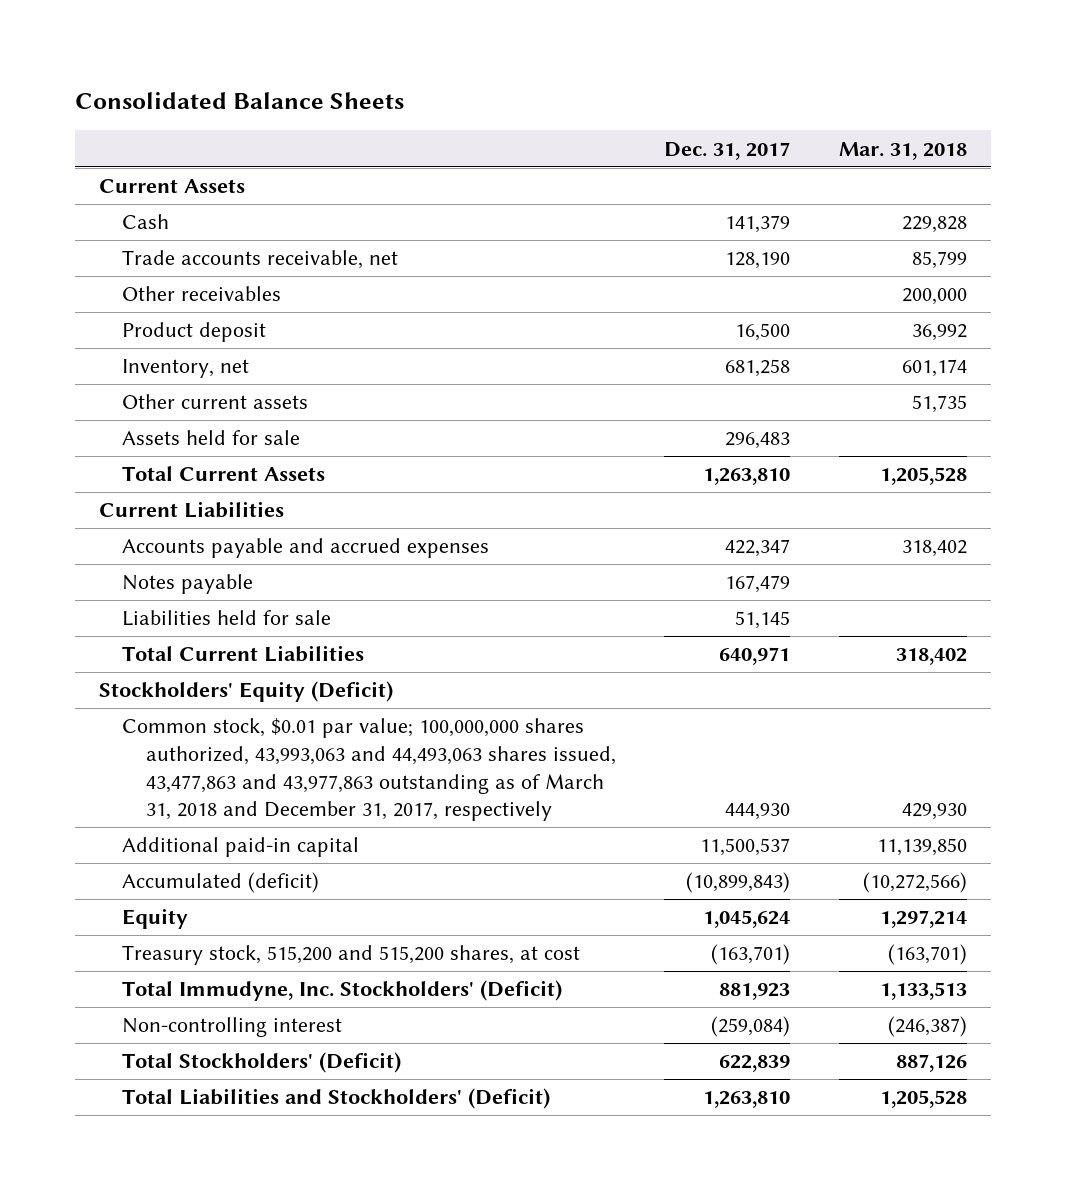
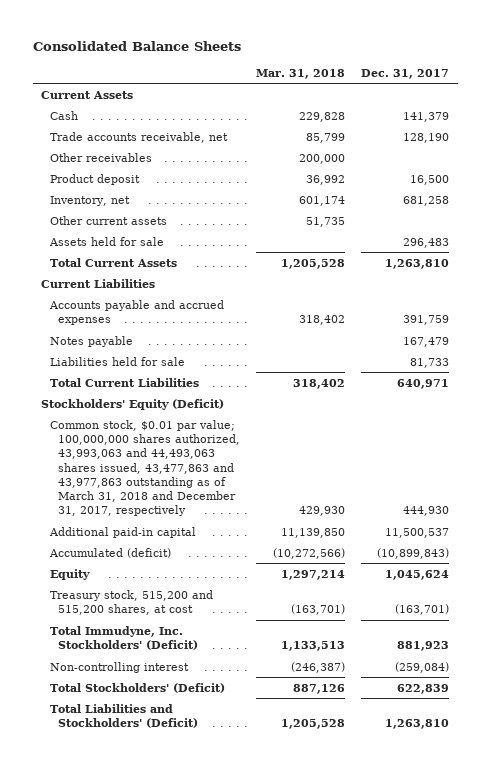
- | Dec. 31, 2017 | Mar. 31, 2018
+ | Mar. 31, 2018 | Dec. 31, 2017
- Accounts payable and accrued expenses | 422,347 | 318,402
+ Accounts payable and accrued expenses | 318,402 | 391,759
- Liabilities held for sale | 51,145 |
+ Liabilities held for sale | | 81,733

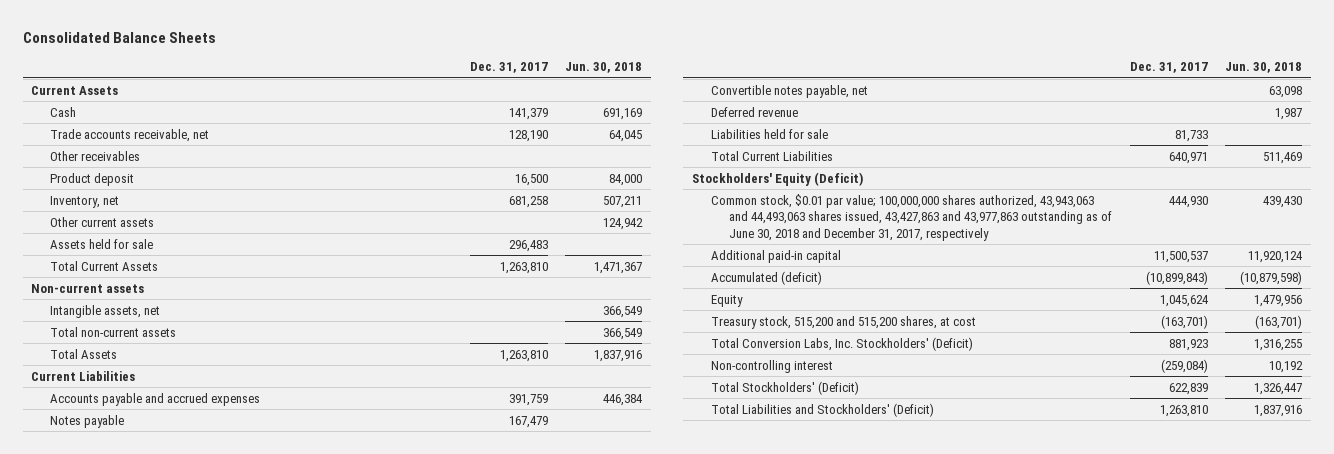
- | Mar. 31, 2018 | Dec. 31, 2017
+ | Dec. 31, 2017 | Jun. 30, 2018
+ Non-current assets
+ Intangible assets, net | | 366,549
+ Total non-current assets | | 366,549
+ Total Assets | 1,263,810 | 1,837,916
+ Convertible notes payable, net | | 63,098
+ Deferred revenue | | 1,987
- Common stock, $0.01 par value; 100,000,000 shares authorized, 43,993,063 and 44,493,063 shares issued, 43,477,863 and 43,977,863 outstanding as of March 31, 2018 and December 31, 2017, respectively | 429,930 | 444,930
+ Common stock, $0.01 par value; 100,000,000 shares authorized, 43,943,063 and 44,493,063 shares issued, 43,427,863 and 43,977,863 outstanding as of June 30, 2018 and December 31, 2017, respectively | 444,930 | 439,430
- Total Immudyne, Inc. Stockholders' (Deficit) | 1,133,513 | 881,923
+ Total Conversion Labs, Inc. Stockholders' (Deficit) | 881,923 | 1,316,255

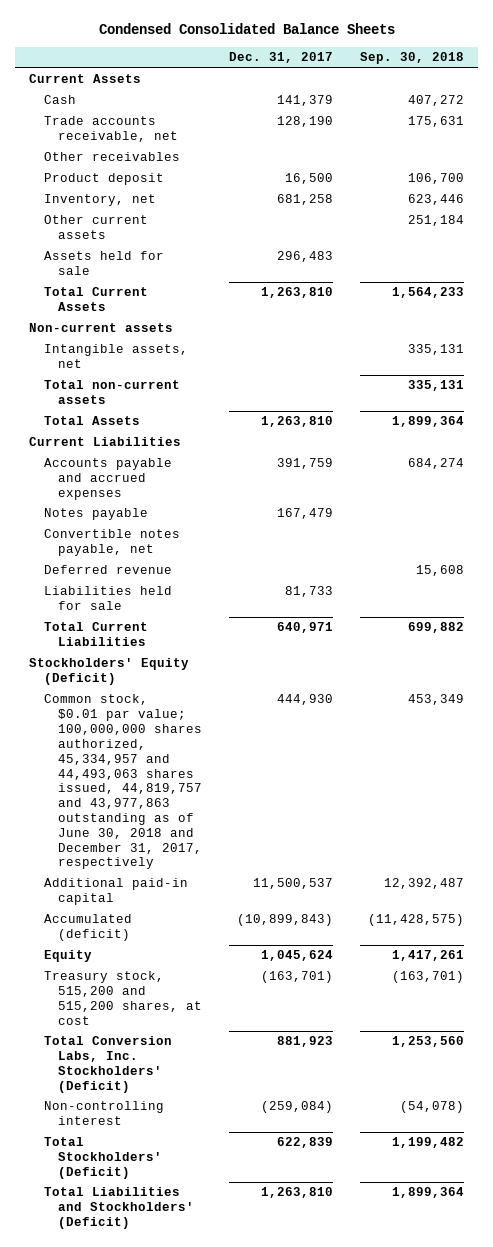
- Consolidated Balance Sheets
+ Condensed Consolidated Balance Sheets
- | Dec. 31, 2017 | Jun. 30, 2018
+ | Dec. 31, 2017 | Sep. 30, 2018
- Common stock, $0.01 par value; 100,000,000 shares authorized, 43,943,063 and 44,493,063 shares issued, 43,427,863 and 43,977,863 outstanding as of June 30, 2018 and December 31, 2017, respectively | 444,930 | 439,430
+ Common stock, $0.01 par value; 100,000,000 shares authorized, 45,334,957 and 44,493,063 shares issued, 44,819,757 and 43,977,863 outstanding as of June 30, 2018 and December 31, 2017, respectively | 444,930 | 453,349

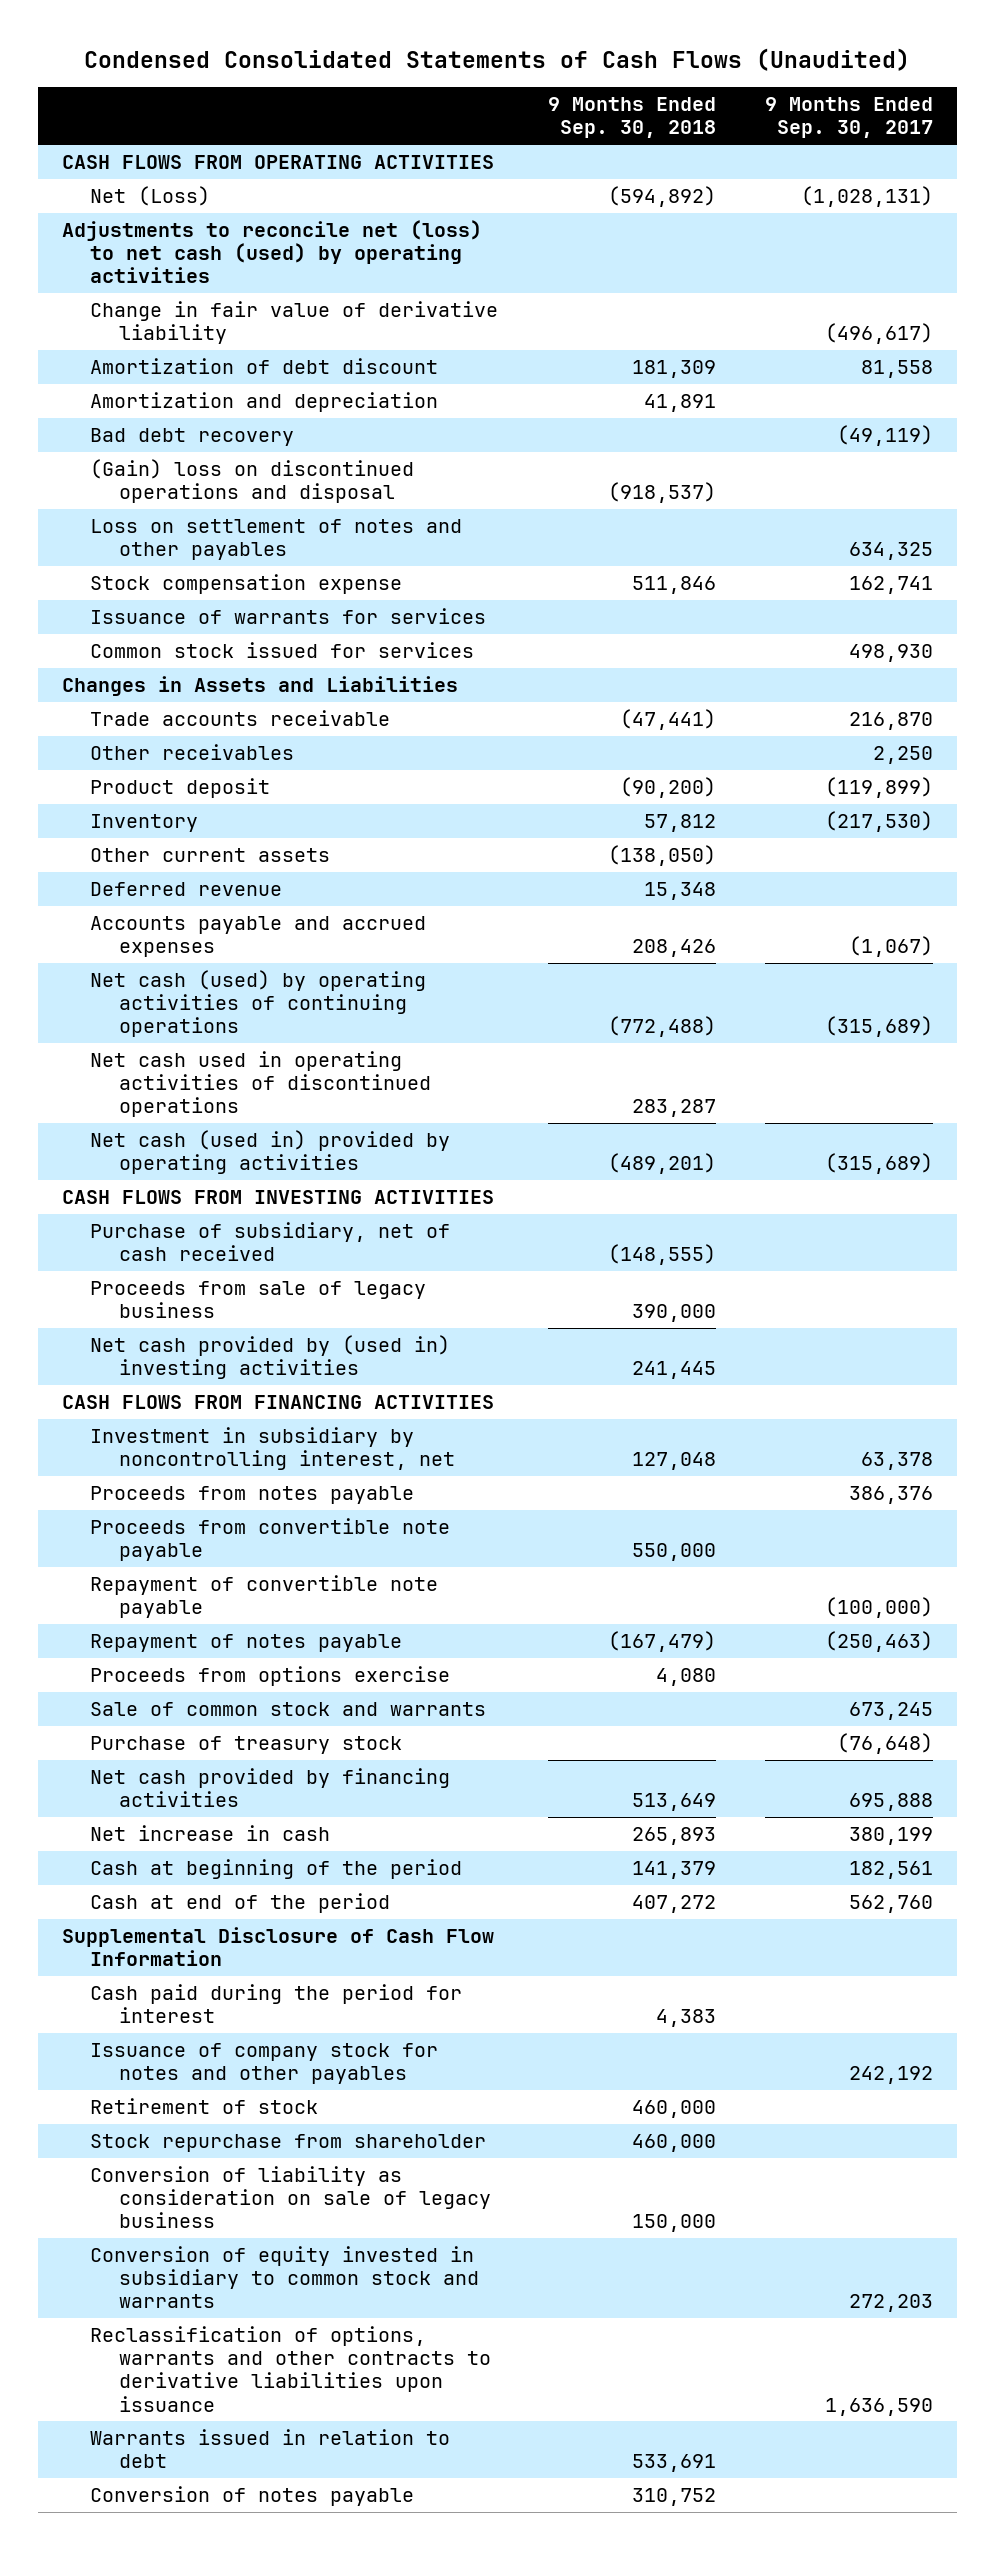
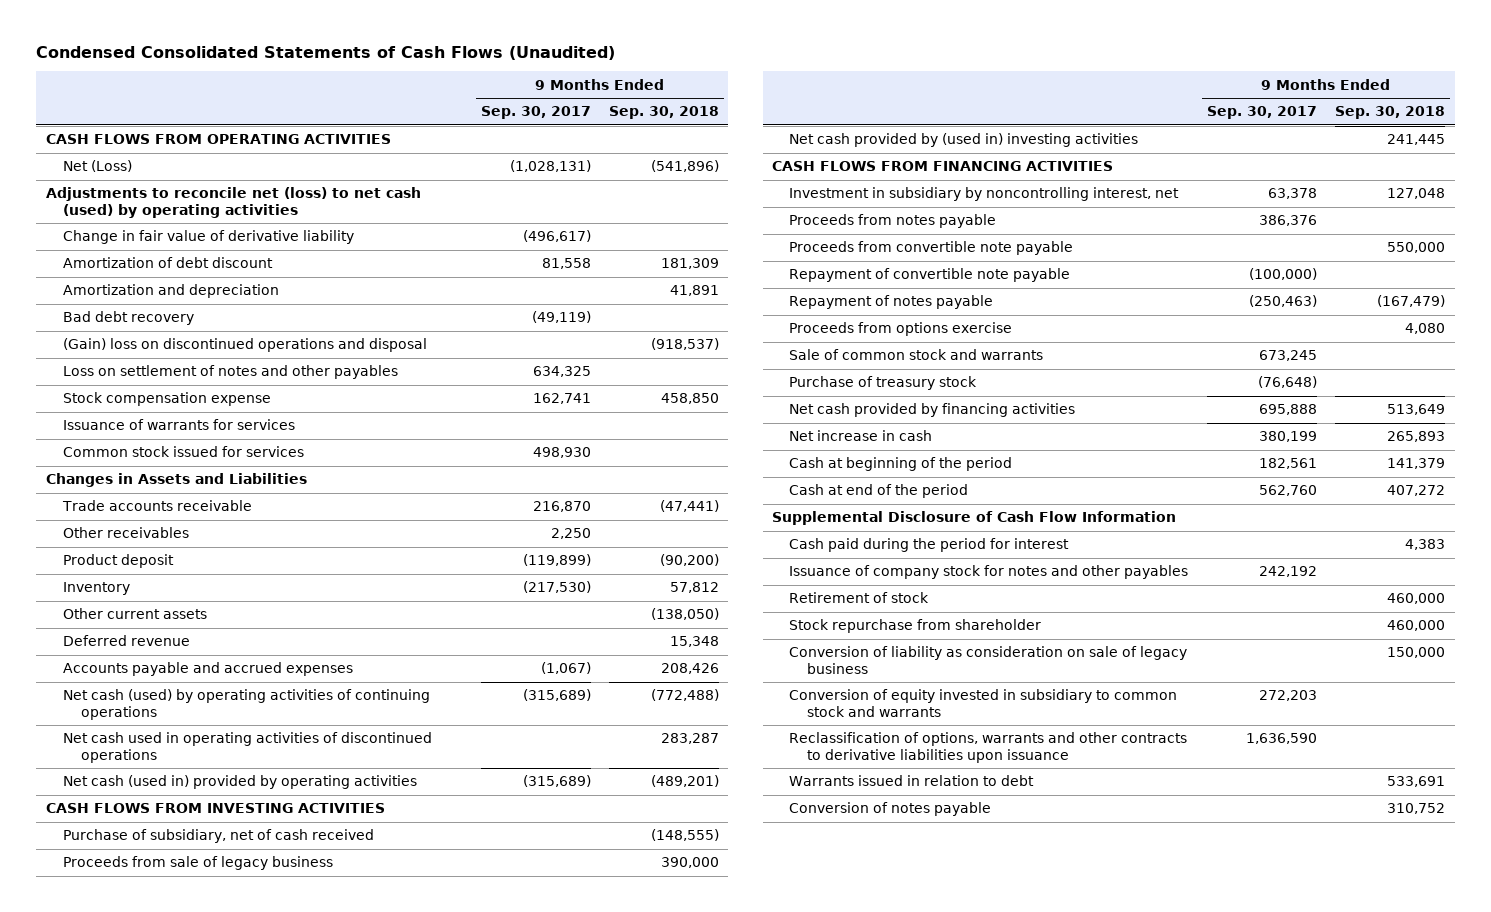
- | 9 Months Ended Sep. 30, 2018 | 9 Months Ended Sep. 30, 2017
+ | 9 Months Ended Sep. 30, 2017 | 9 Months Ended Sep. 30, 2018
- Net (Loss) | (594,892) | (1,028,131)
+ Net (Loss) | (1,028,131) | (541,896)
- Stock compensation expense | 511,846 | 162,741
+ Stock compensation expense | 162,741 | 458,850

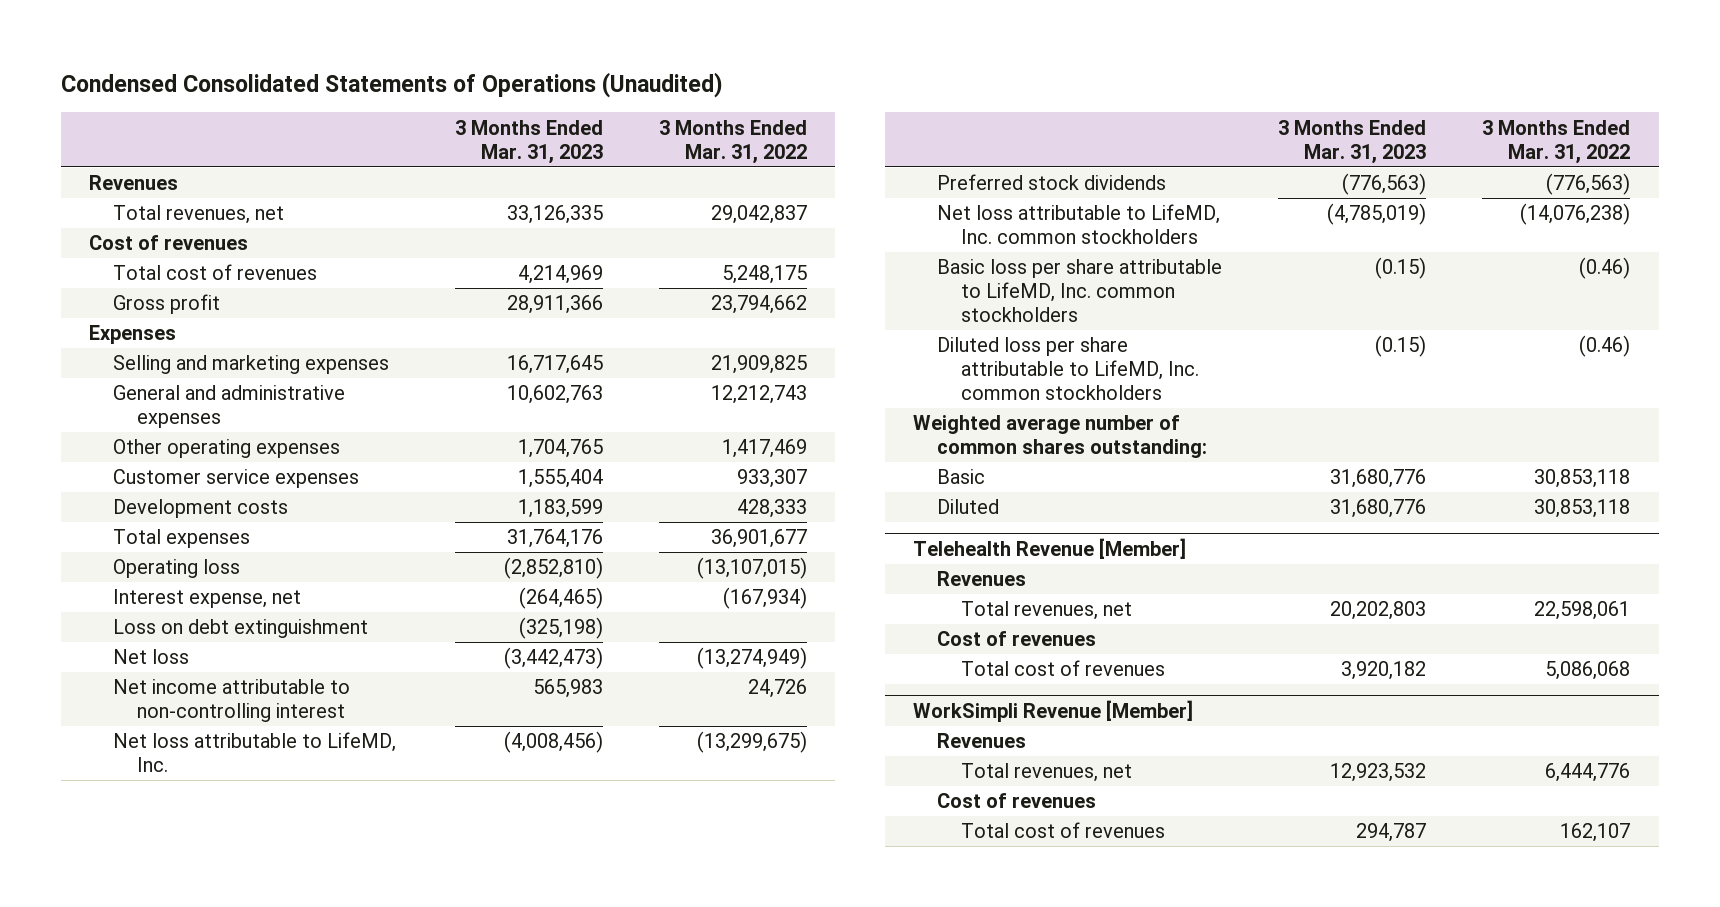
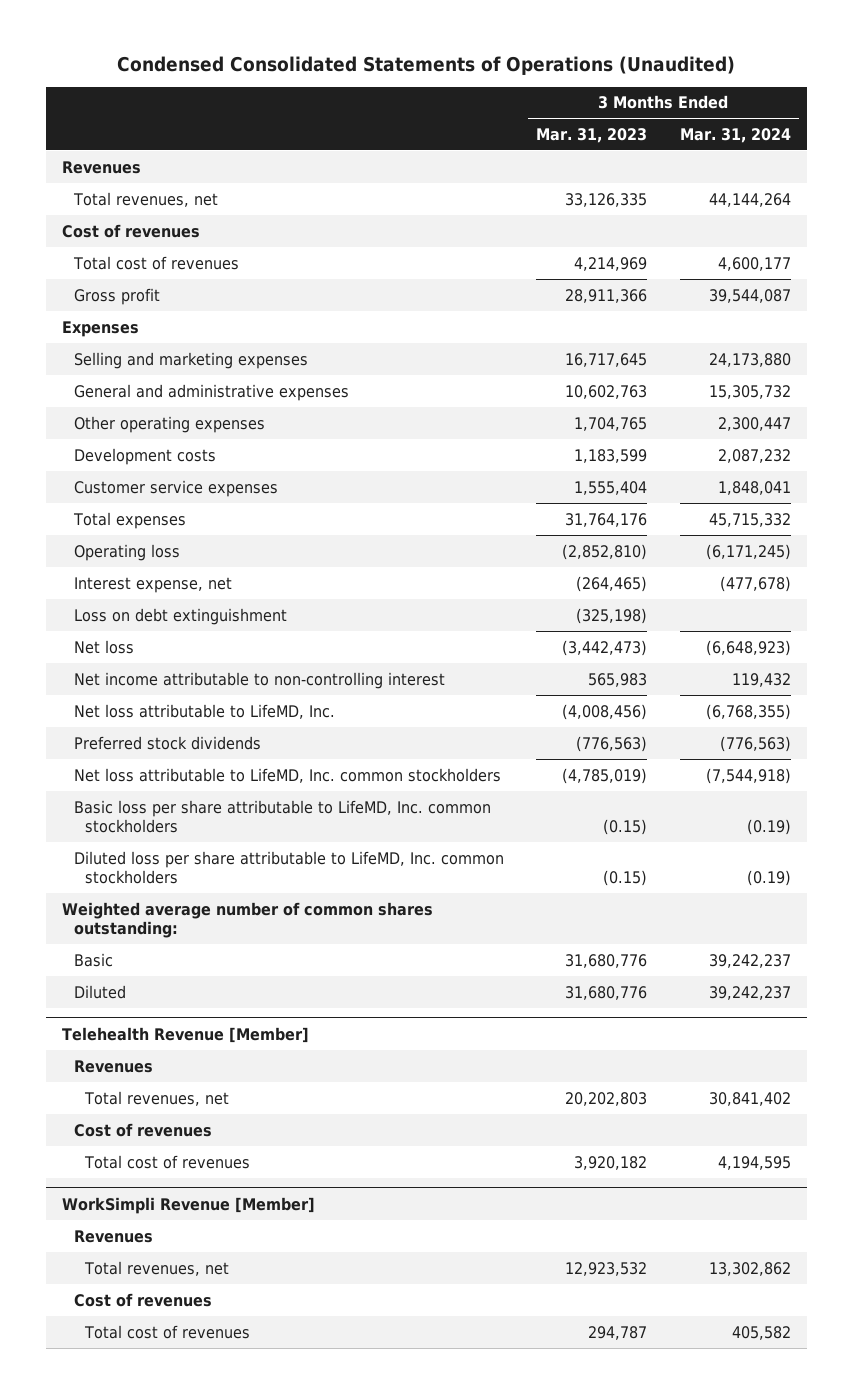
- | 3 Months Ended Mar. 31, 2023 | 3 Months Ended Mar. 31, 2022
+ | 3 Months Ended Mar. 31, 2023 | 3 Months Ended Mar. 31, 2024
moved down: Customer service expenses | 1,555,404 | 1,848,041

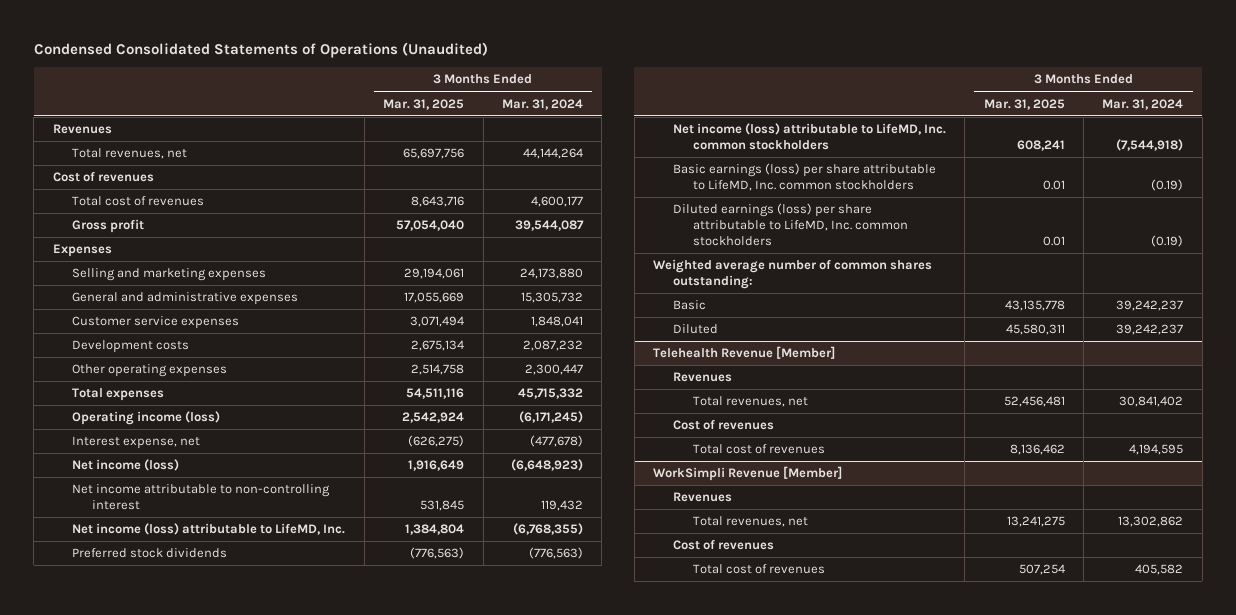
- | 3 Months Ended Mar. 31, 2023 | 3 Months Ended Mar. 31, 2024
+ | 3 Months Ended Mar. 31, 2025 | 3 Months Ended Mar. 31, 2024
moved down: Development costs | 2,675,134 | 2,087,232
moved down: Other operating expenses | 2,514,758 | 2,300,447
- Operating loss | (2,852,810) | (6,171,245)
+ Operating income (loss) | 2,542,924 | (6,171,245)
- Loss on debt extinguishment | (325,198) |
- Net loss | (3,442,473) | (6,648,923)
+ Net income (loss) | 1,916,649 | (6,648,923)
- Net loss attributable to LifeMD, Inc. | (4,008,456) | (6,768,355)
+ Net income (loss) attributable to LifeMD, Inc. | 1,384,804 | (6,768,355)
- Net loss attributable to LifeMD, Inc. common stockholders | (4,785,019) | (7,544,918)
- Basic loss per share attributable to LifeMD, Inc. common stockholders | (0.15) | (0.19)
- Diluted loss per share attributable to LifeMD, Inc. common stockholders | (0.15) | (0.19)
+ Net income (loss) attributable to LifeMD, Inc. common stockholders | 608,241 | (7,544,918)
+ Basic earnings (loss) per share attributable to LifeMD, Inc. common stockholders | 0.01 | (0.19)
+ Diluted earnings (loss) per share attributable to LifeMD, Inc. common stockholders | 0.01 | (0.19)

